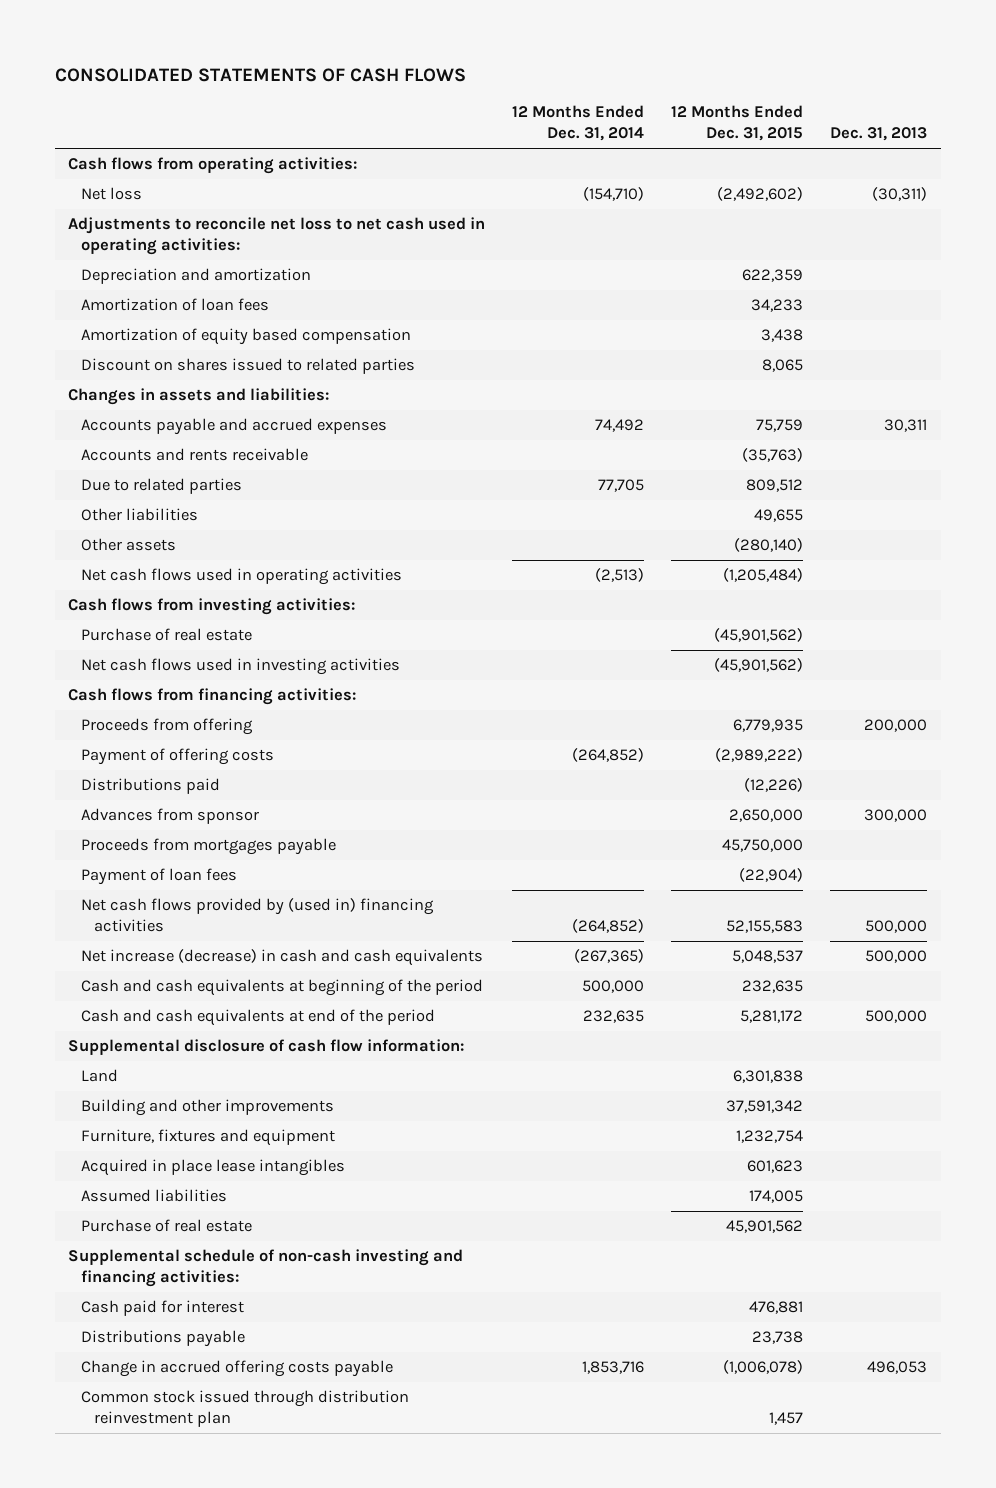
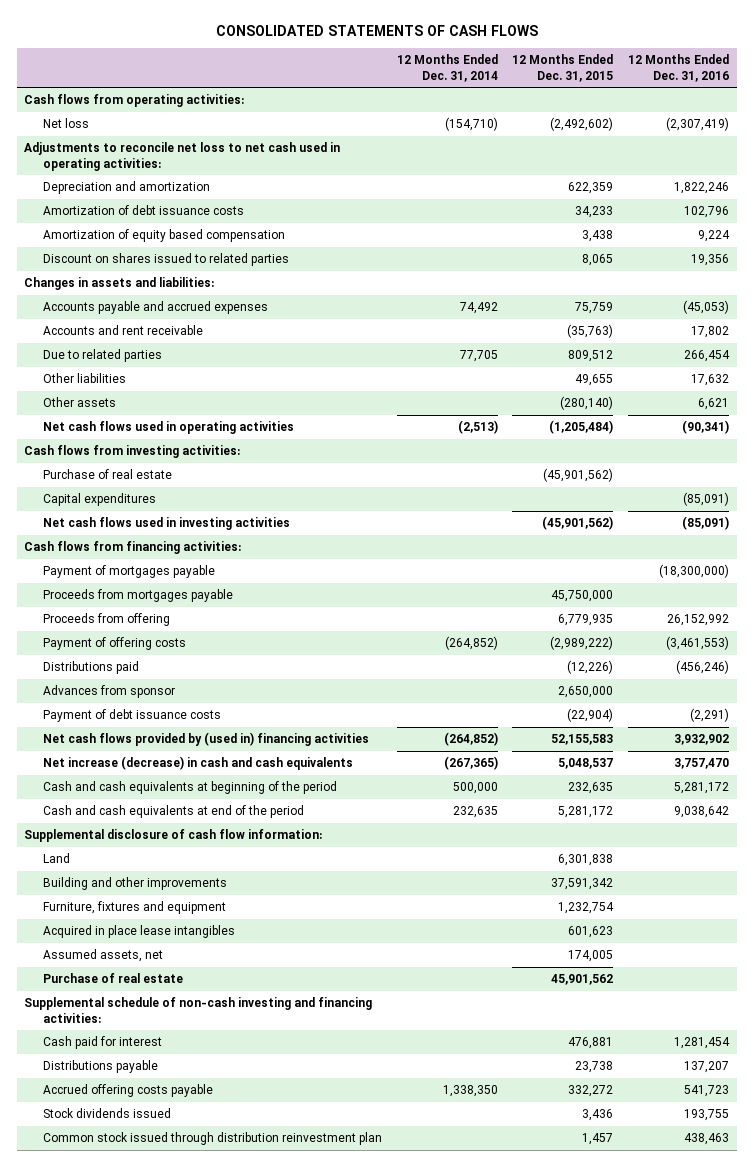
- | 12 Months Ended Dec. 31, 2014 | 12 Months Ended Dec. 31, 2015 | Dec. 31, 2013
+ | 12 Months Ended Dec. 31, 2014 | 12 Months Ended Dec. 31, 2015 | 12 Months Ended Dec. 31, 2016
- Amortization of loan fees | | 34,233 |
+ Amortization of debt issuance costs | | 34,233 | 102,796
- Accounts and rents receivable | | (35,763) |
+ Accounts and rent receivable | | (35,763) | 17,802
+ Capital expenditures | | | (85,091)
+ Payment of mortgages payable | | | (18,300,000)
moved up: Proceeds from mortgages payable | | 45,750,000 |
- Payment of loan fees | | (22,904) |
+ Payment of debt issuance costs | | (22,904) | (2,291)
- Assumed liabilities | | 174,005 |
+ Assumed assets, net | | 174,005 |
- Change in accrued offering costs payable | 1,853,716 | (1,006,078) | 496,053
+ Accrued offering costs payable | 1,338,350 | 332,272 | 541,723
+ Stock dividends issued | | 3,436 | 193,755

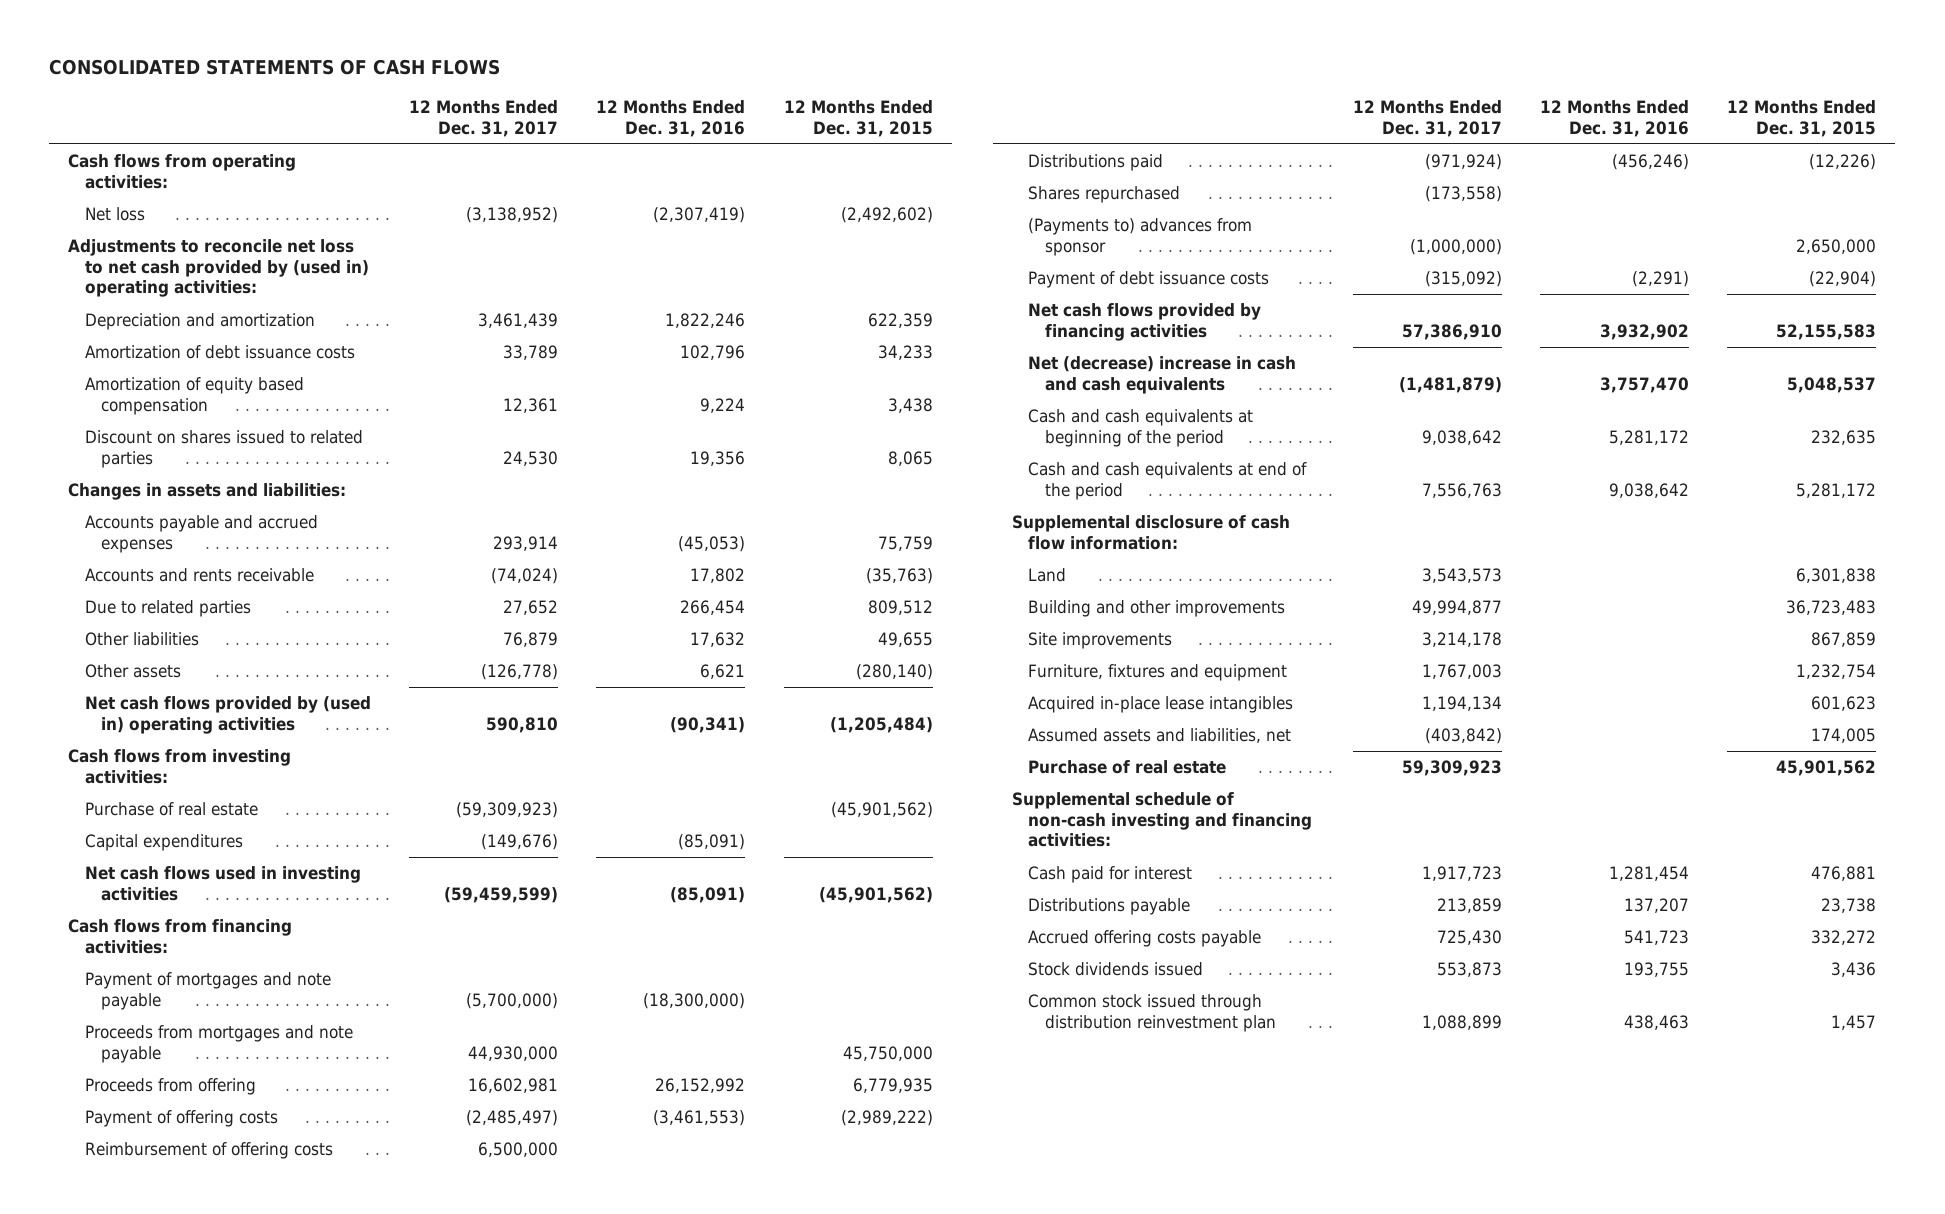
- | 12 Months Ended Dec. 31, 2014 | 12 Months Ended Dec. 31, 2015 | 12 Months Ended Dec. 31, 2016
+ | 12 Months Ended Dec. 31, 2017 | 12 Months Ended Dec. 31, 2016 | 12 Months Ended Dec. 31, 2015
- Adjustments to reconcile net loss to net cash used in operating activities:
+ Adjustments to reconcile net loss to net cash provided by (used in) operating activities:
- Accounts and rent receivable | | (35,763) | 17,802
+ Accounts and rents receivable | (74,024) | 17,802 | (35,763)
- Net cash flows used in operating activities | (2,513) | (1,205,484) | (90,341)
+ Net cash flows provided by (used in) operating activities | 590,810 | (90,341) | (1,205,484)
- Payment of mortgages payable | | | (18,300,000)
- Proceeds from mortgages payable | | 45,750,000 |
+ Payment of mortgages and note payable | (5,700,000) | (18,300,000) |
+ Proceeds from mortgages and note payable | 44,930,000 | | 45,750,000
+ Reimbursement of offering costs | 6,500,000 | |
- Advances from sponsor | | 2,650,000 |
+ Shares repurchased | (173,558) | |
+ (Payments to) advances from sponsor | (1,000,000) | | 2,650,000
- Net cash flows provided by (used in) financing activities | (264,852) | 52,155,583 | 3,932,902
- Net increase (decrease) in cash and cash equivalents | (267,365) | 5,048,537 | 3,757,470
+ Net cash flows provided by financing activities | 57,386,910 | 3,932,902 | 52,155,583
+ Net (decrease) increase in cash and cash equivalents | (1,481,879) | 3,757,470 | 5,048,537
- Building and other improvements | | 37,591,342 |
+ Building and other improvements | 49,994,877 | | 36,723,483
+ Site improvements | 3,214,178 | | 867,859
- Acquired in place lease intangibles | | 601,623 |
- Assumed assets, net | | 174,005 |
+ Acquired in-place lease intangibles | 1,194,134 | | 601,623
+ Assumed assets and liabilities, net | (403,842) | | 174,005

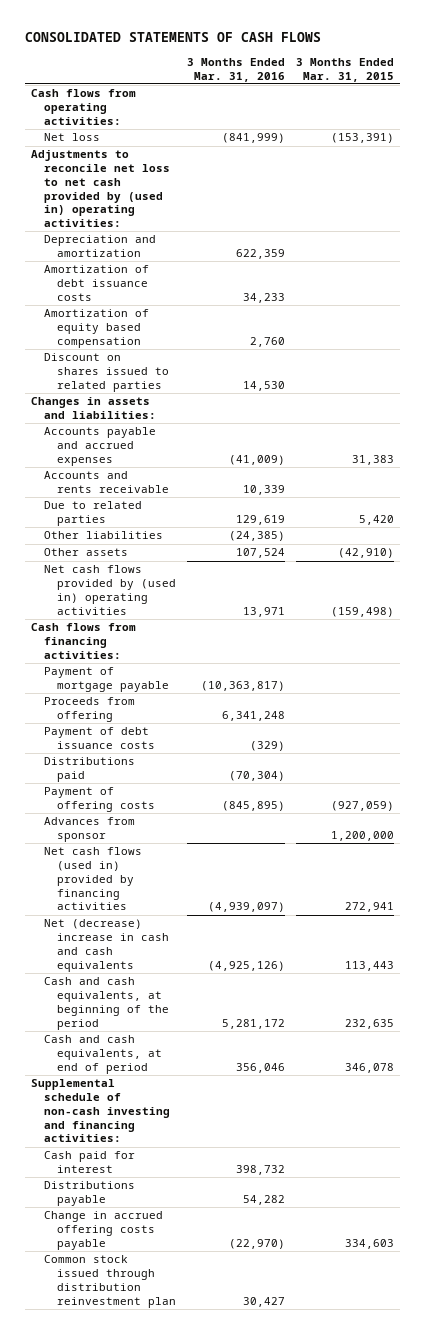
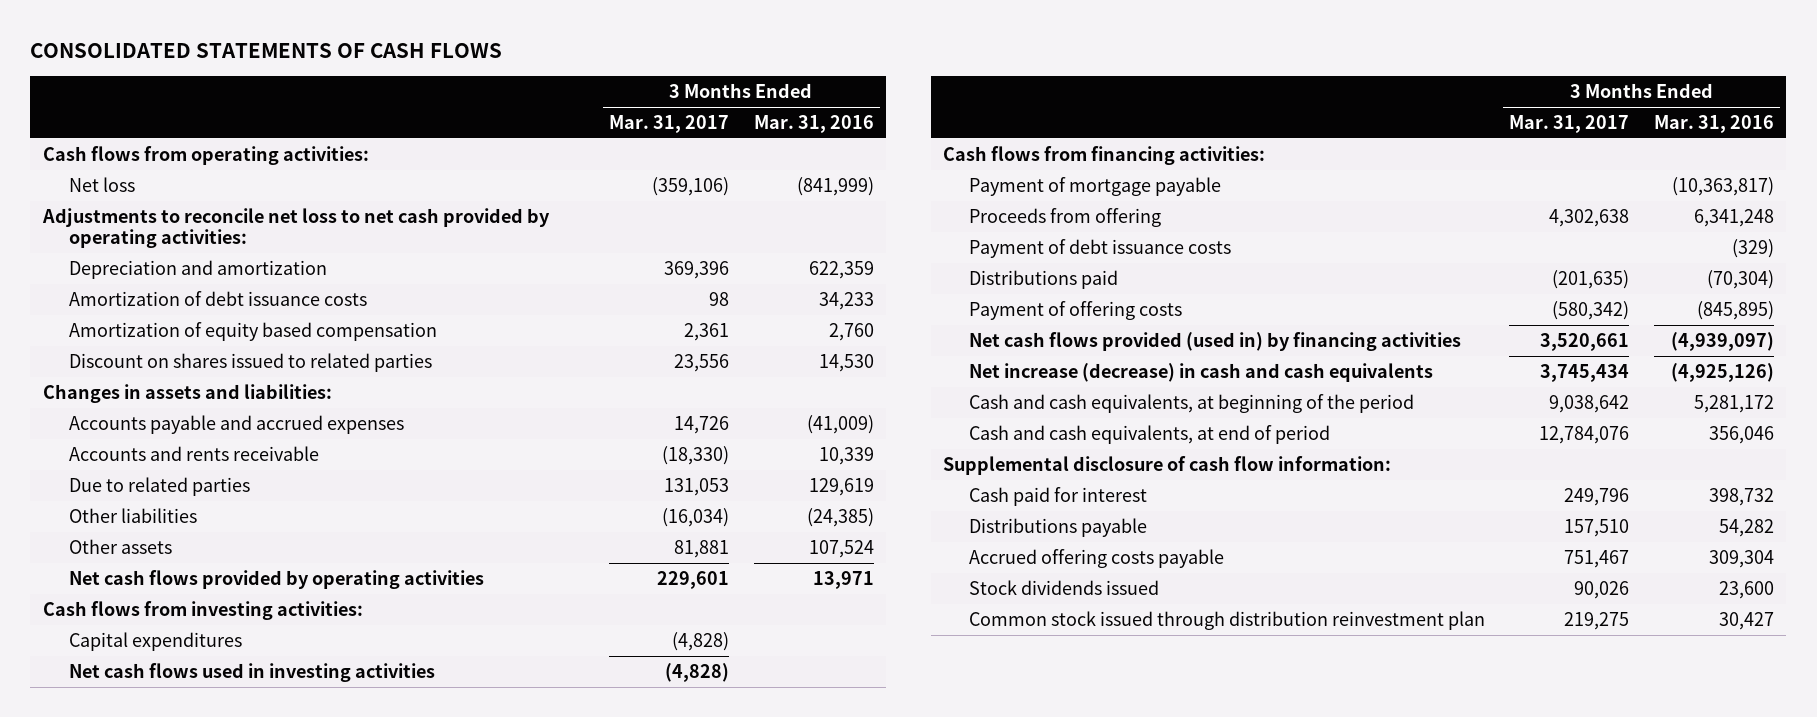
- | 3 Months Ended Mar. 31, 2016 | 3 Months Ended Mar. 31, 2015
+ | 3 Months Ended Mar. 31, 2017 | 3 Months Ended Mar. 31, 2016
- Adjustments to reconcile net loss to net cash provided by (used in) operating activities:
+ Adjustments to reconcile net loss to net cash provided by operating activities:
- Net cash flows provided by (used in) operating activities | 13,971 | (159,498)
+ Net cash flows provided by operating activities | 229,601 | 13,971
+ Cash flows from investing activities:
+ Capital expenditures | (4,828) |
+ Net cash flows used in investing activities | (4,828) |
- Advances from sponsor | | 1,200,000
- Net cash flows (used in) provided by financing activities | (4,939,097) | 272,941
- Net (decrease) increase in cash and cash equivalents | (4,925,126) | 113,443
+ Net cash flows provided (used in) by financing activities | 3,520,661 | (4,939,097)
+ Net increase (decrease) in cash and cash equivalents | 3,745,434 | (4,925,126)
- Supplemental schedule of non-cash investing and financing activities:
+ Supplemental disclosure of cash flow information:
- Change in accrued offering costs payable | (22,970) | 334,603
+ Accrued offering costs payable | 751,467 | 309,304
+ Stock dividends issued | 90,026 | 23,600

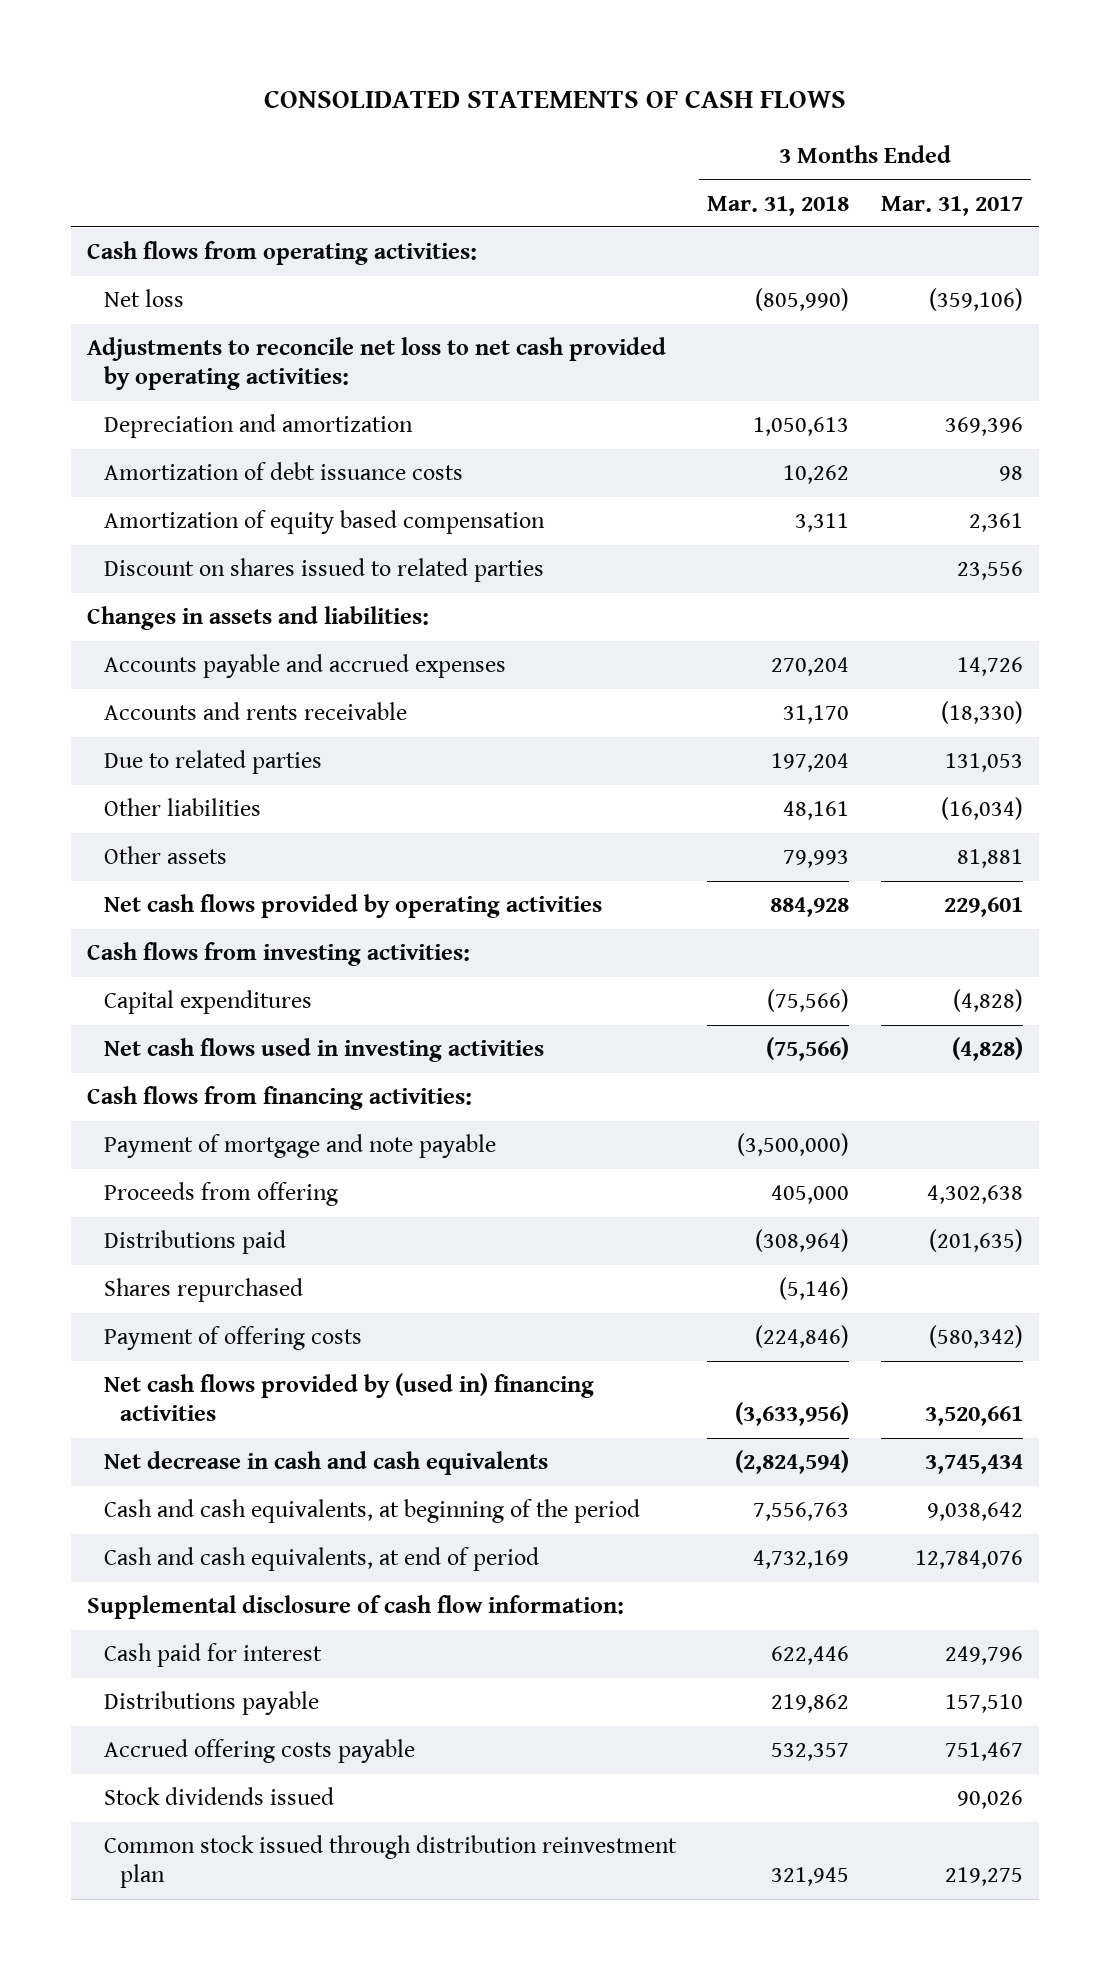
- | 3 Months Ended Mar. 31, 2017 | 3 Months Ended Mar. 31, 2016
+ | 3 Months Ended Mar. 31, 2018 | 3 Months Ended Mar. 31, 2017
- Payment of mortgage payable | | (10,363,817)
+ Payment of mortgage and note payable | (3,500,000) |
- Payment of debt issuance costs | | (329)
+ Shares repurchased | (5,146) |
- Net cash flows provided (used in) by financing activities | 3,520,661 | (4,939,097)
- Net increase (decrease) in cash and cash equivalents | 3,745,434 | (4,925,126)
+ Net cash flows provided by (used in) financing activities | (3,633,956) | 3,520,661
+ Net decrease in cash and cash equivalents | (2,824,594) | 3,745,434

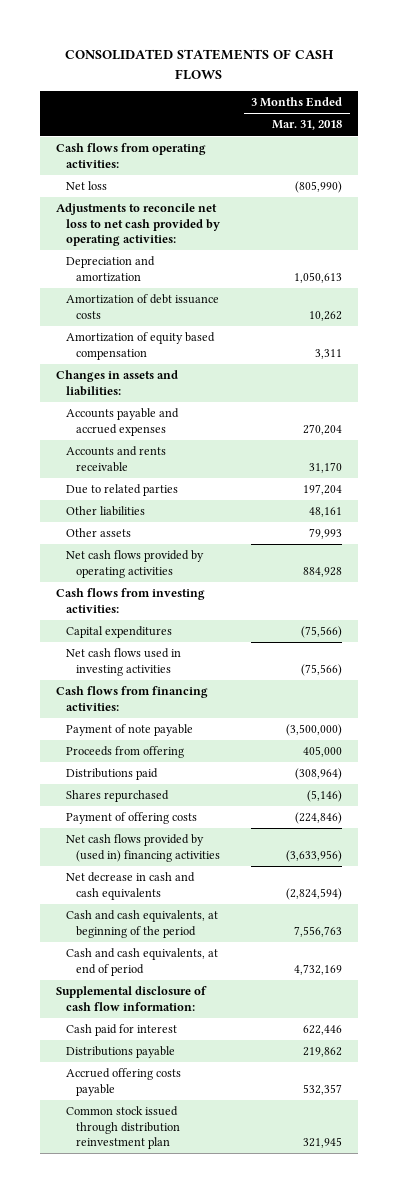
- | 3 Months Ended Mar. 31, 2018 | 3 Months Ended Mar. 31, 2017
+ | 3 Months Ended Mar. 31, 2018
- Discount on shares issued to related parties | | 23,556
- Payment of mortgage and note payable | (3,500,000) |
+ Payment of note payable | (3,500,000)
- Stock dividends issued | | 90,026

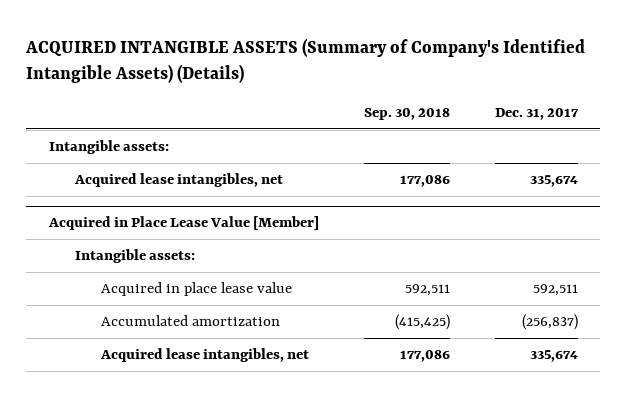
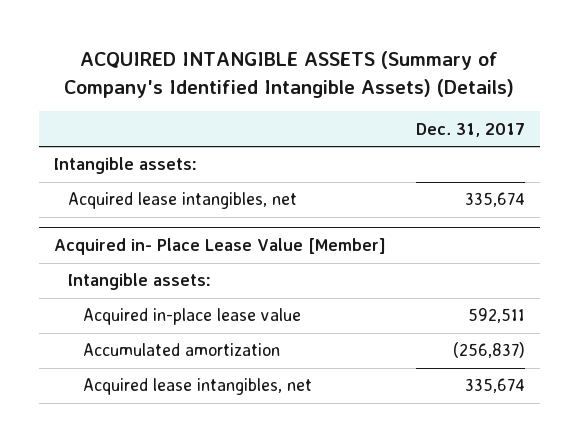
- | Sep. 30, 2018 | Dec. 31, 2017
+ | Dec. 31, 2017
- Acquired in Place Lease Value [Member]
+ Acquired in- Place Lease Value [Member]
- Acquired in place lease value | 592,511 | 592,511
+ Acquired in-place lease value | 592,511

